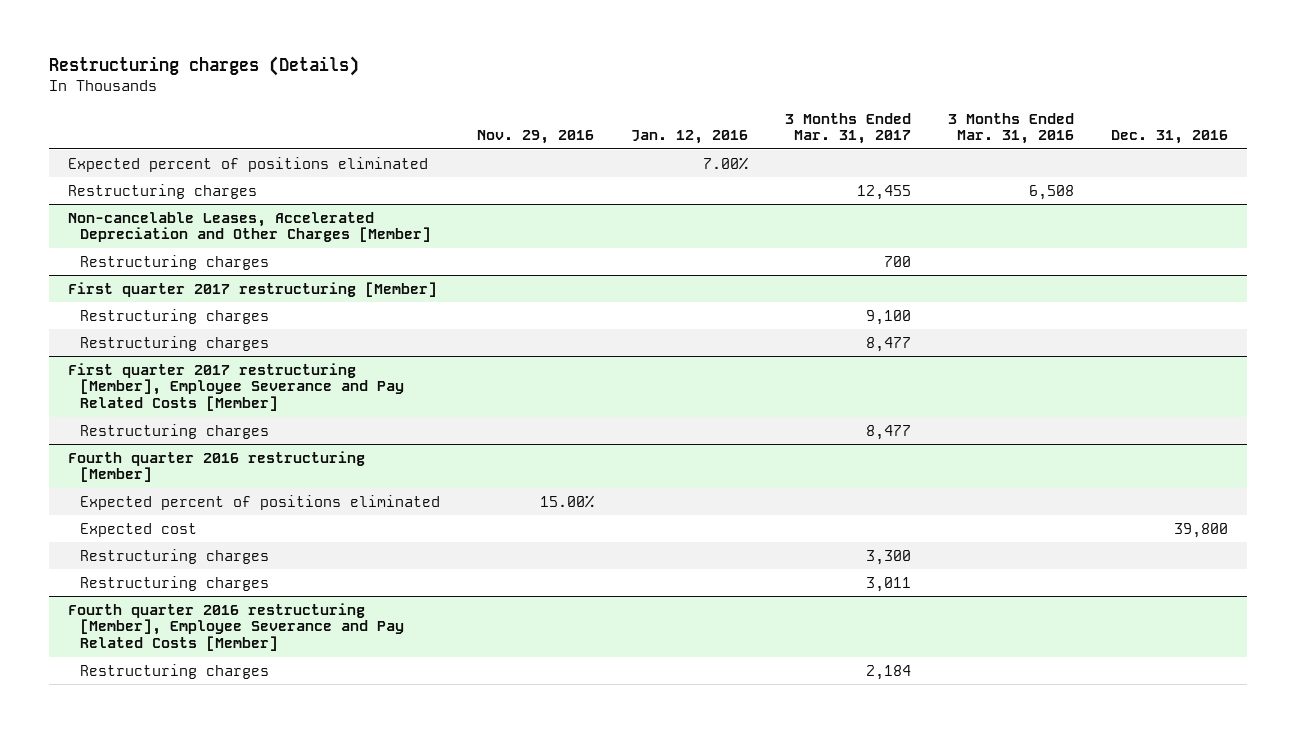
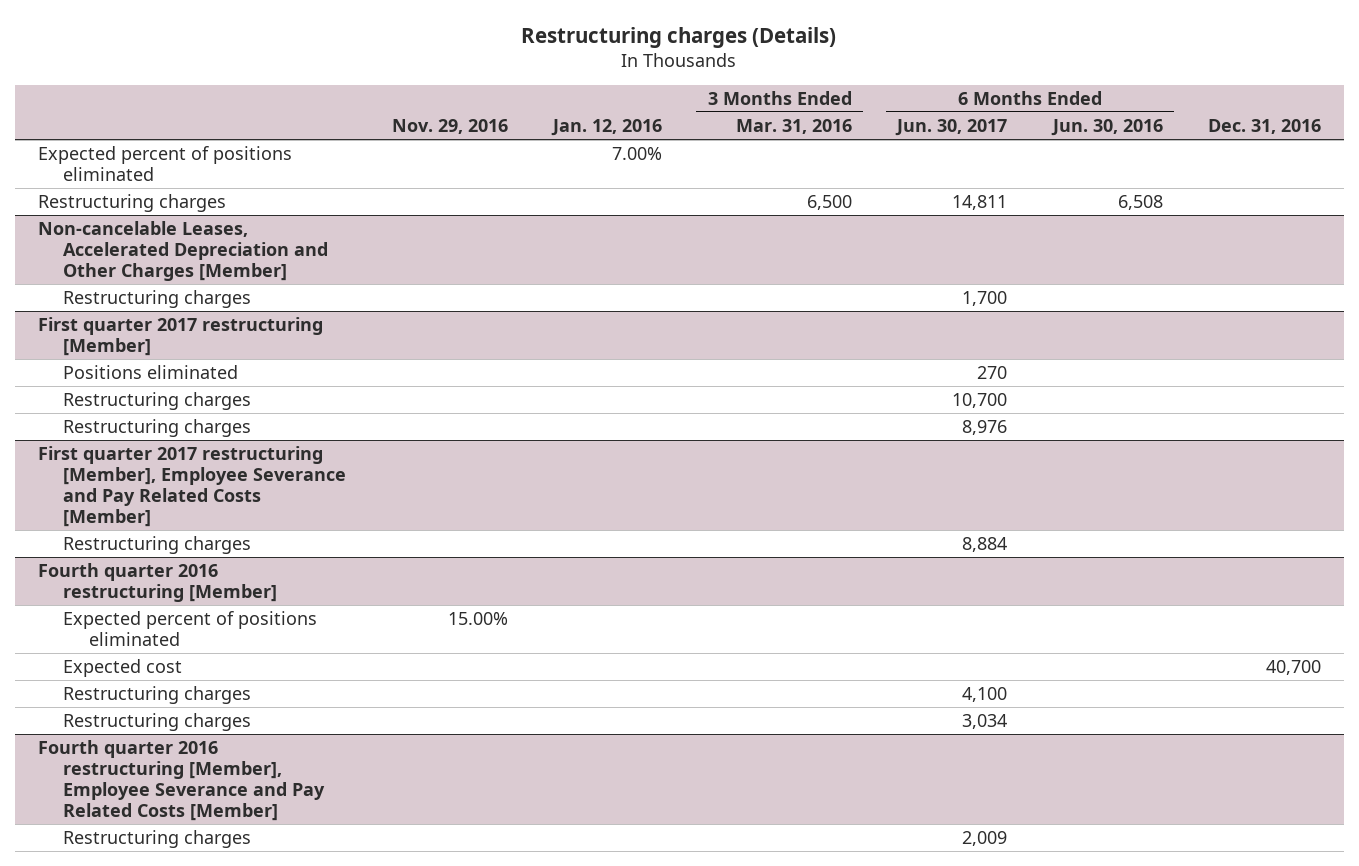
- | Nov. 29, 2016 | Jan. 12, 2016 | 3 Months Ended Mar. 31, 2017 | 3 Months Ended Mar. 31, 2016 | Dec. 31, 2016
+ | Nov. 29, 2016 | Jan. 12, 2016 | 3 Months Ended Mar. 31, 2016 | 6 Months Ended Jun. 30, 2017 | 6 Months Ended Jun. 30, 2016 | Dec. 31, 2016
- Restructuring charges | | | 12,455 | 6,508 |
+ Restructuring charges | | | 6,500 | 14,811 | 6,508 |
@ First quarter 2017 restructuring [Member]
+ Positions eliminated | | | | 270 | |
@ Fourth quarter 2016 restructuring [Member]
- Expected cost | | | | | 39,800
+ Expected cost | | | | | | 40,700

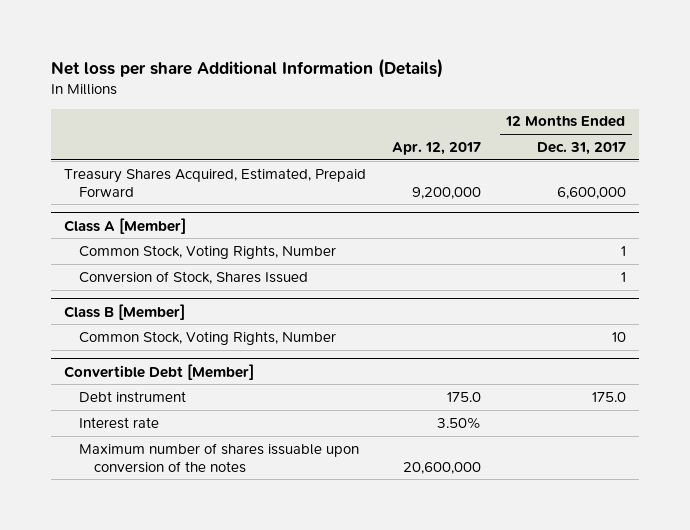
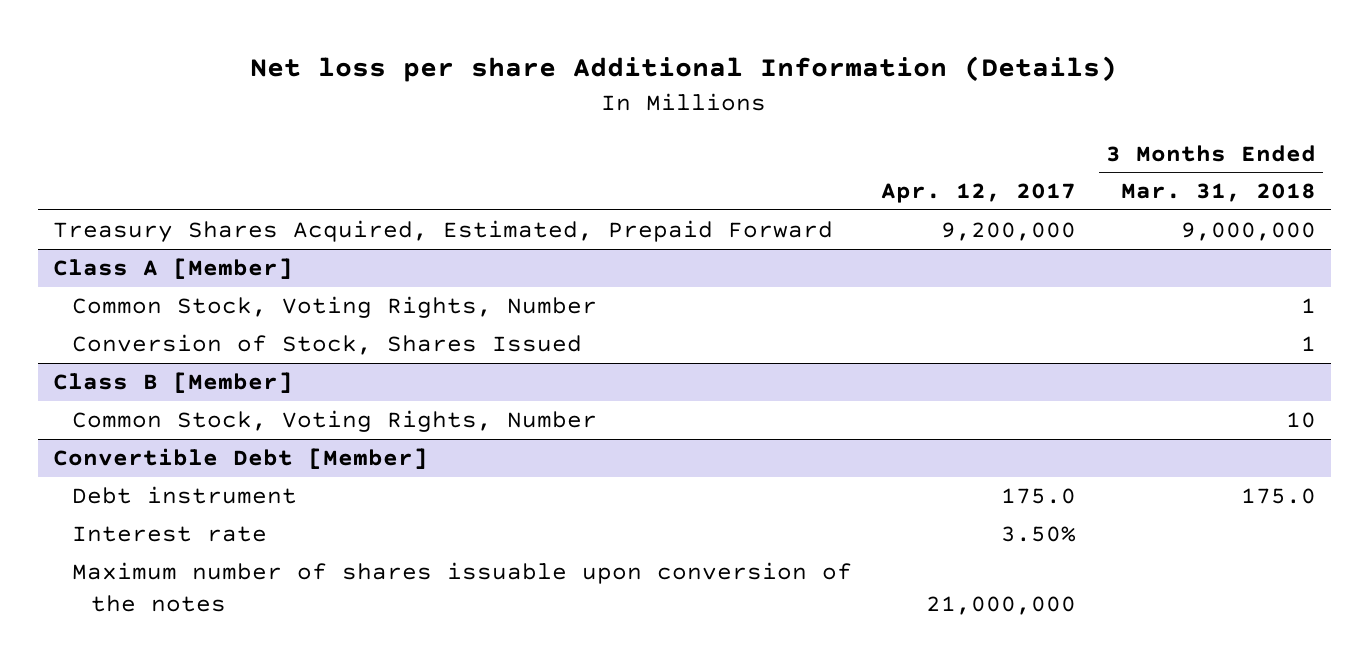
- | Apr. 12, 2017 | 12 Months Ended Dec. 31, 2017
+ | Apr. 12, 2017 | 3 Months Ended Mar. 31, 2018
@ Convertible Debt [Member]
- Maximum number of shares issuable upon conversion of the notes | 20,600,000 |
+ Maximum number of shares issuable upon conversion of the notes | 21,000,000 |

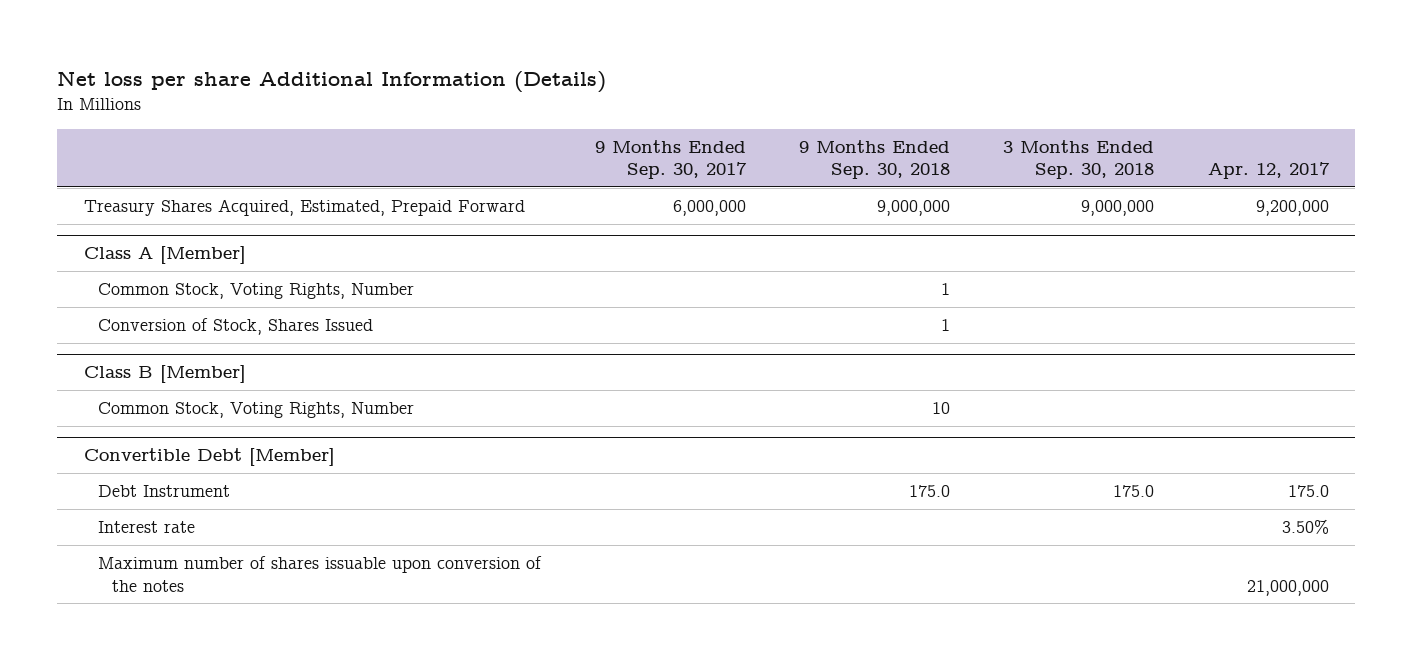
- | Apr. 12, 2017 | 3 Months Ended Mar. 31, 2018
+ | 9 Months Ended Sep. 30, 2017 | 9 Months Ended Sep. 30, 2018 | 3 Months Ended Sep. 30, 2018 | Apr. 12, 2017
@ Convertible Debt [Member]
- Debt instrument | 175.0 | 175.0
+ Debt Instrument | | 175.0 | 175.0 | 175.0

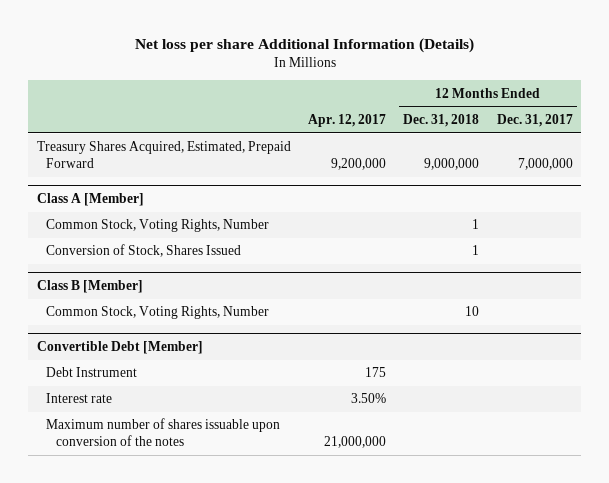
- | 9 Months Ended Sep. 30, 2017 | 9 Months Ended Sep. 30, 2018 | 3 Months Ended Sep. 30, 2018 | Apr. 12, 2017
+ | Apr. 12, 2017 | 12 Months Ended Dec. 31, 2018 | 12 Months Ended Dec. 31, 2017
@ Convertible Debt [Member]
- Debt Instrument | | 175.0 | 175.0 | 175.0
+ Debt Instrument | 175 | |

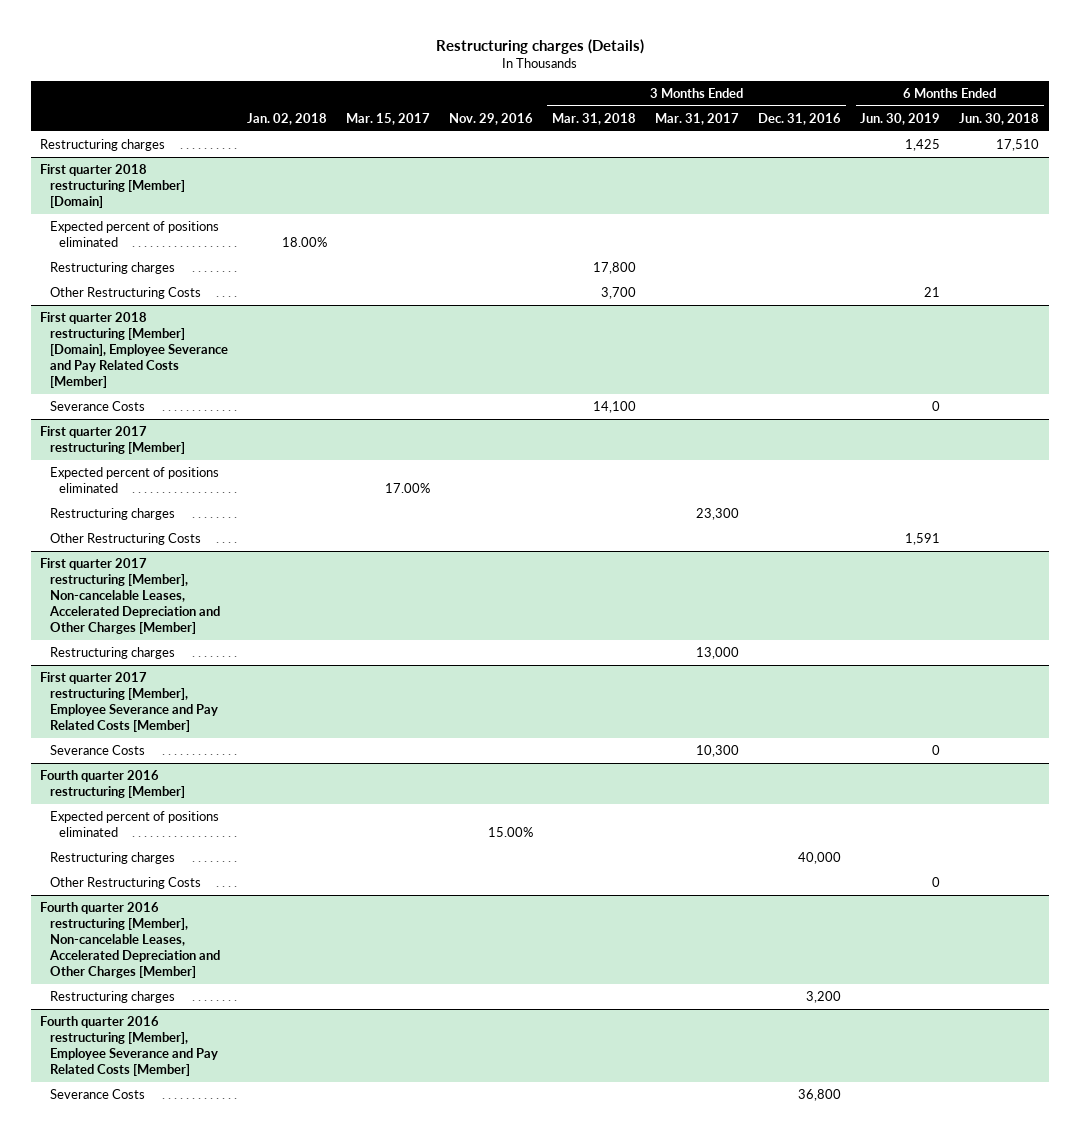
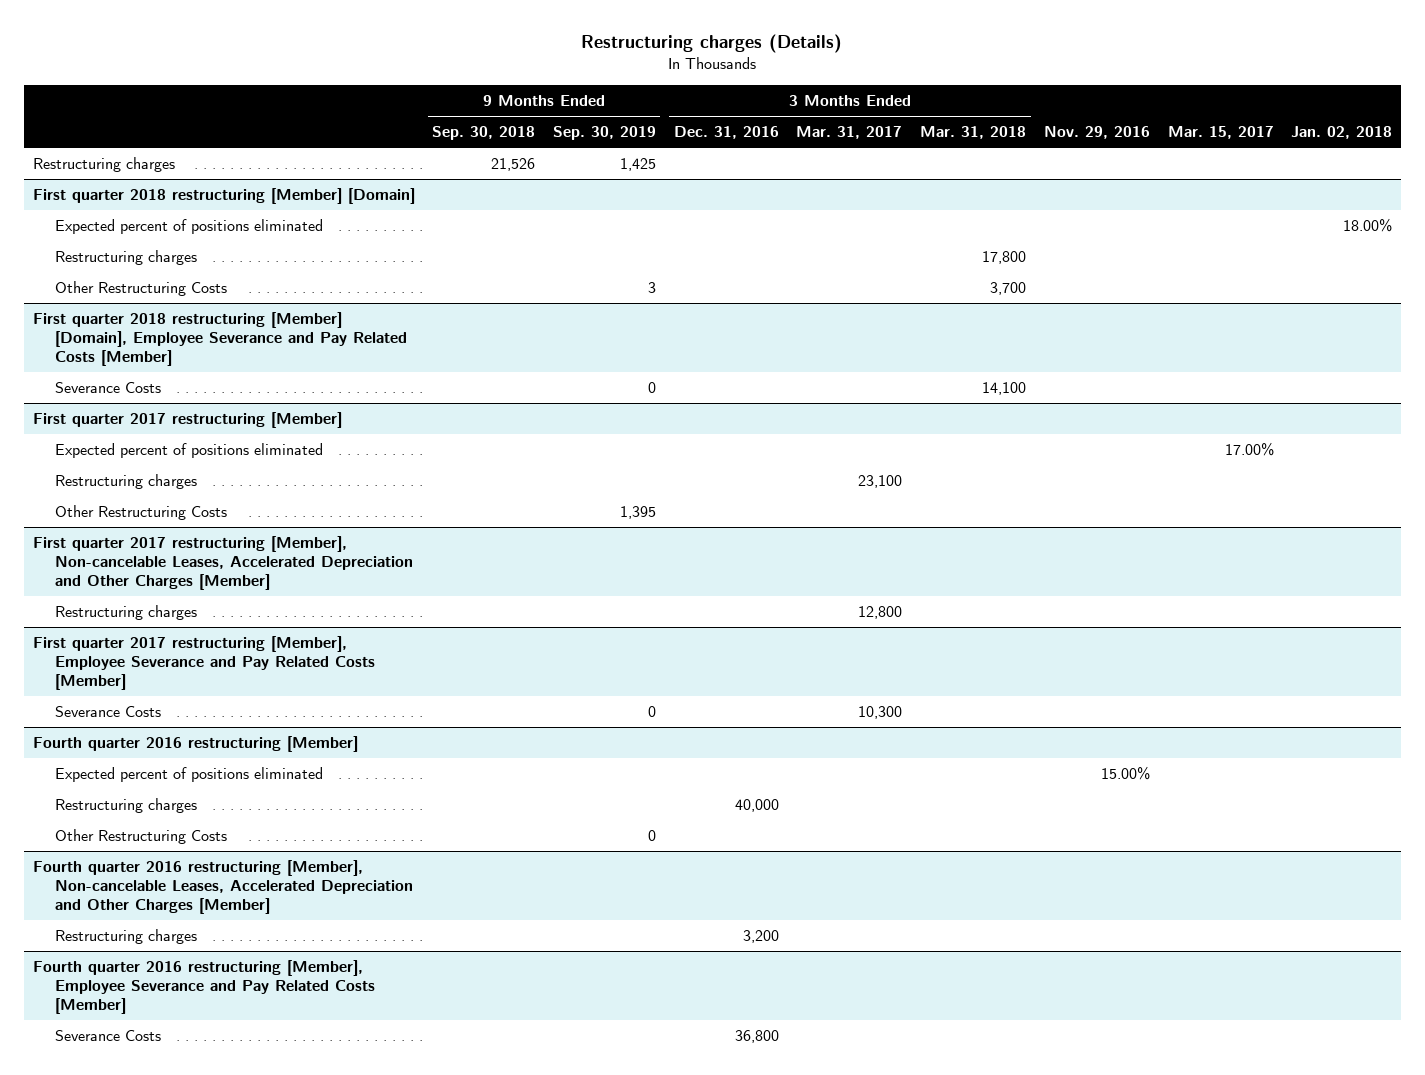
- | Jan. 02, 2018 | Mar. 15, 2017 | Nov. 29, 2016 | 3 Months Ended Mar. 31, 2018 | 3 Months Ended Mar. 31, 2017 | 3 Months Ended Dec. 31, 2016 | 6 Months Ended Jun. 30, 2019 | 6 Months Ended Jun. 30, 2018
+ | 9 Months Ended Sep. 30, 2018 | 9 Months Ended Sep. 30, 2019 | 3 Months Ended Dec. 31, 2016 | 3 Months Ended Mar. 31, 2017 | 3 Months Ended Mar. 31, 2018 | Nov. 29, 2016 | Mar. 15, 2017 | Jan. 02, 2018
@ First quarter 2017 restructuring [Member]
- Restructuring charges | | | | | 23,300 | | |
+ Restructuring charges | | | | 23,100 | | | |
@ First quarter 2017 restructuring [Member], Non-cancelable Leases, Accelerated Depreciation and Other Charges [Member]
- Restructuring charges | | | | | 13,000 | | |
+ Restructuring charges | | | | 12,800 | | | |

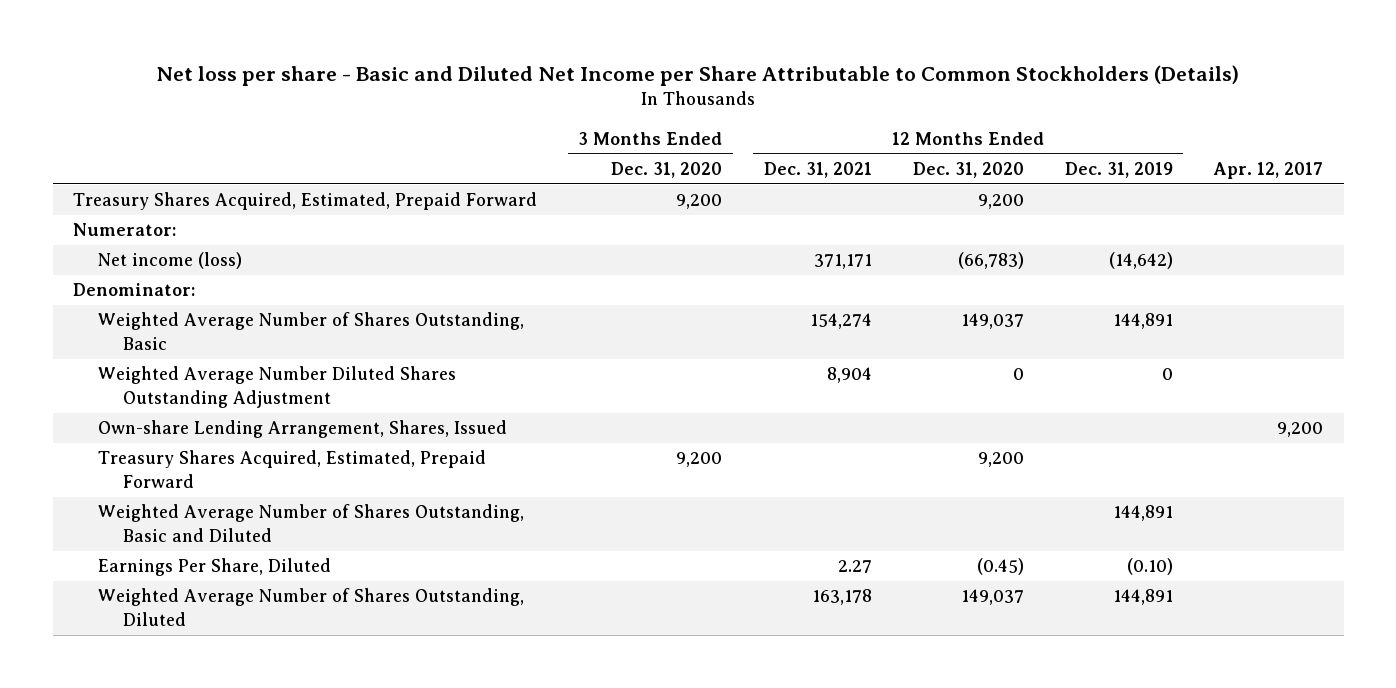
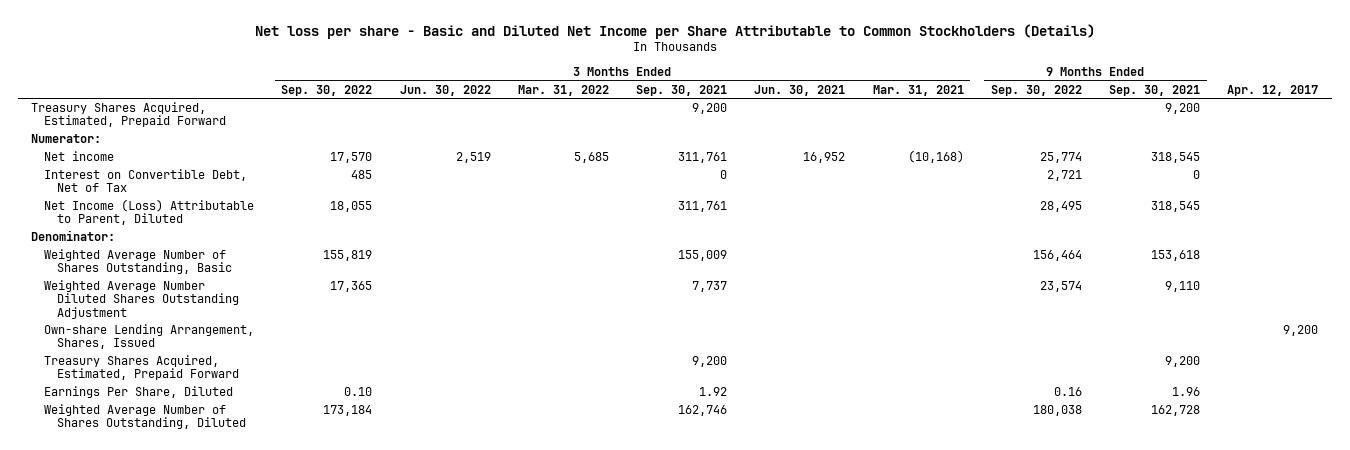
- | 3 Months Ended Dec. 31, 2020 | 12 Months Ended Dec. 31, 2021 | 12 Months Ended Dec. 31, 2020 | 12 Months Ended Dec. 31, 2019 | Apr. 12, 2017
+ | 3 Months Ended Sep. 30, 2022 | 3 Months Ended Jun. 30, 2022 | 3 Months Ended Mar. 31, 2022 | 3 Months Ended Sep. 30, 2021 | 3 Months Ended Jun. 30, 2021 | 3 Months Ended Mar. 31, 2021 | 9 Months Ended Sep. 30, 2022 | 9 Months Ended Sep. 30, 2021 | Apr. 12, 2017
- Net income (loss) | | 371,171 | (66,783) | (14,642) |
+ Net income | 17,570 | 2,519 | 5,685 | 311,761 | 16,952 | (10,168) | 25,774 | 318,545 |
+ Interest on Convertible Debt, Net of Tax | 485 | | | 0 | | | 2,721 | 0 |
+ Net Income (Loss) Attributable to Parent, Diluted | 18,055 | | | 311,761 | | | 28,495 | 318,545 |
- Weighted Average Number of Shares Outstanding, Basic and Diluted | | | | 144,891 |

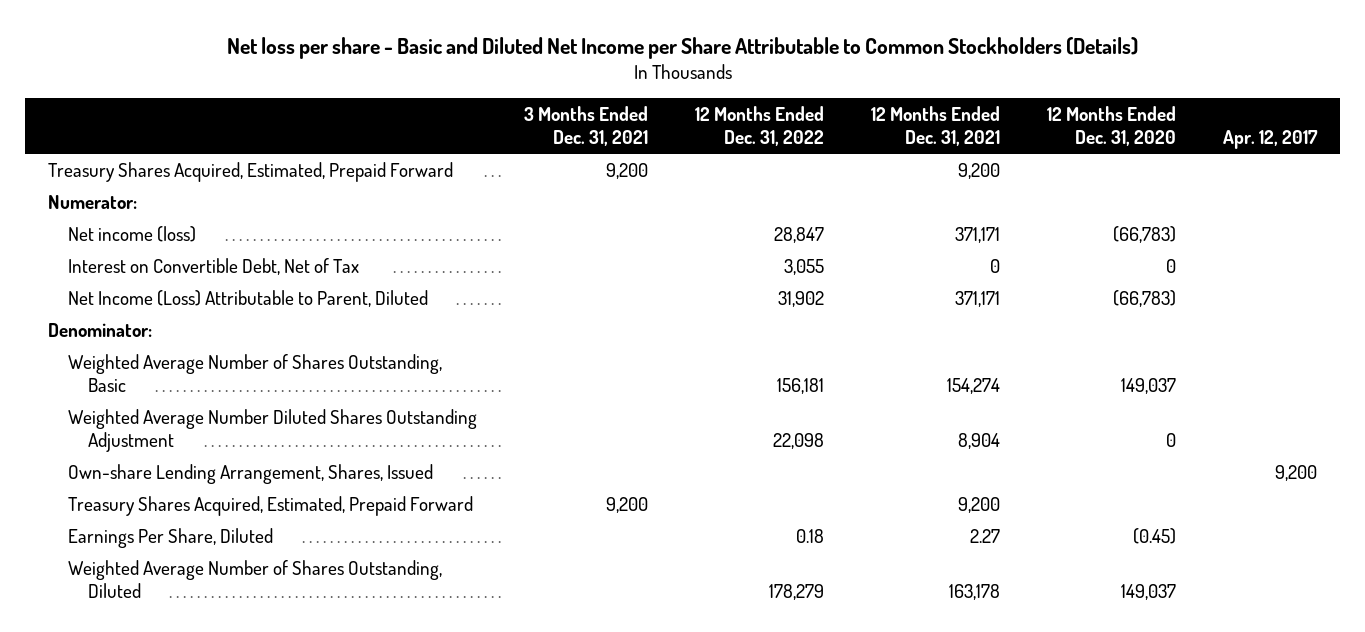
- | 3 Months Ended Sep. 30, 2022 | 3 Months Ended Jun. 30, 2022 | 3 Months Ended Mar. 31, 2022 | 3 Months Ended Sep. 30, 2021 | 3 Months Ended Jun. 30, 2021 | 3 Months Ended Mar. 31, 2021 | 9 Months Ended Sep. 30, 2022 | 9 Months Ended Sep. 30, 2021 | Apr. 12, 2017
+ | 3 Months Ended Dec. 31, 2021 | 12 Months Ended Dec. 31, 2022 | 12 Months Ended Dec. 31, 2021 | 12 Months Ended Dec. 31, 2020 | Apr. 12, 2017
- Net income | 17,570 | 2,519 | 5,685 | 311,761 | 16,952 | (10,168) | 25,774 | 318,545 |
+ Net income (loss) | | 28,847 | 371,171 | (66,783) |

